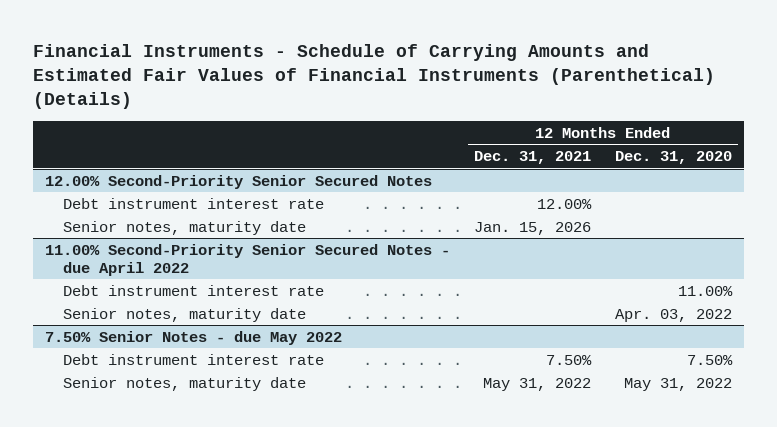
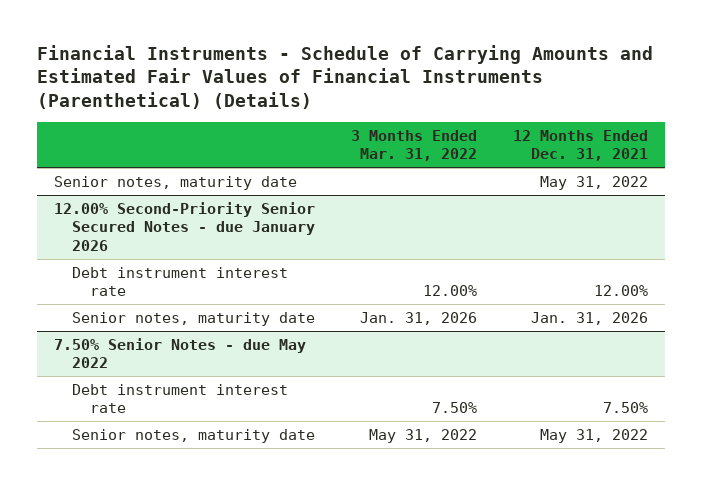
- | 12 Months Ended Dec. 31, 2021 | 12 Months Ended Dec. 31, 2020
+ | 3 Months Ended Mar. 31, 2022 | 12 Months Ended Dec. 31, 2021
- 12.00% Second-Priority Senior Secured Notes
+ Senior notes, maturity date | | May 31, 2022
+ 12.00% Second-Priority Senior Secured Notes - due January 2026
- Senior notes, maturity date | Jan. 15, 2026 |
- 11.00% Second-Priority Senior Secured Notes - due April 2022
- Debt instrument interest rate | | 11.00%
- Senior notes, maturity date | | Apr. 03, 2022
+ Senior notes, maturity date | Jan. 31, 2026 | Jan. 31, 2026

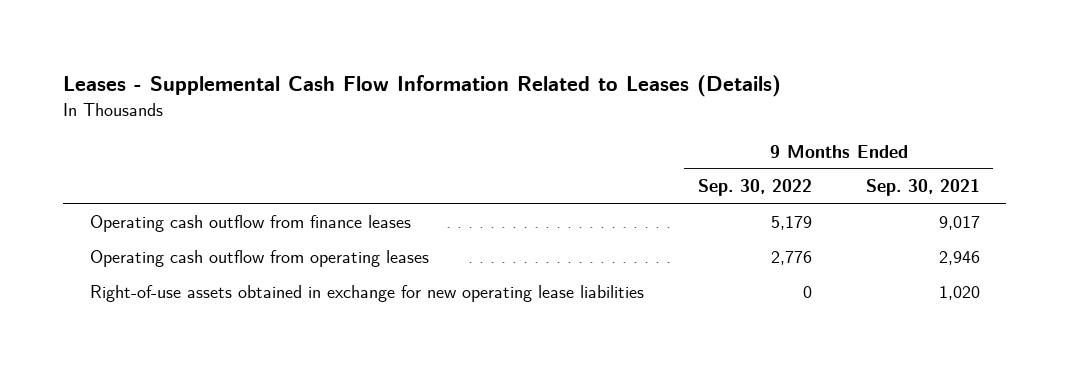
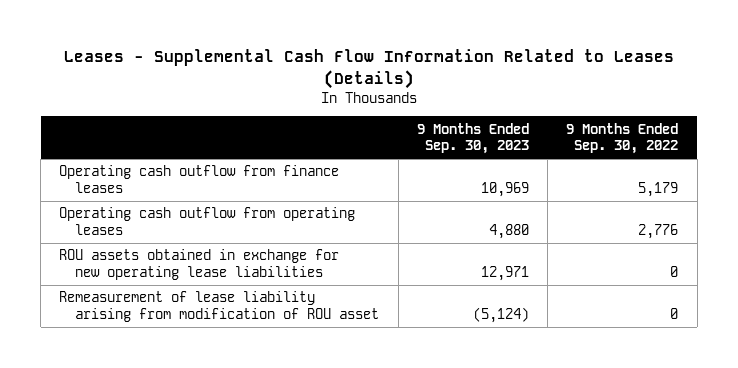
- | 9 Months Ended Sep. 30, 2022 | 9 Months Ended Sep. 30, 2021
+ | 9 Months Ended Sep. 30, 2023 | 9 Months Ended Sep. 30, 2022
- Right-of-use assets obtained in exchange for new operating lease liabilities | 0 | 1,020
+ ROU assets obtained in exchange for new operating lease liabilities | 12,971 | 0
+ Remeasurement of lease liability arising from modification of ROU asset | (5,124) | 0

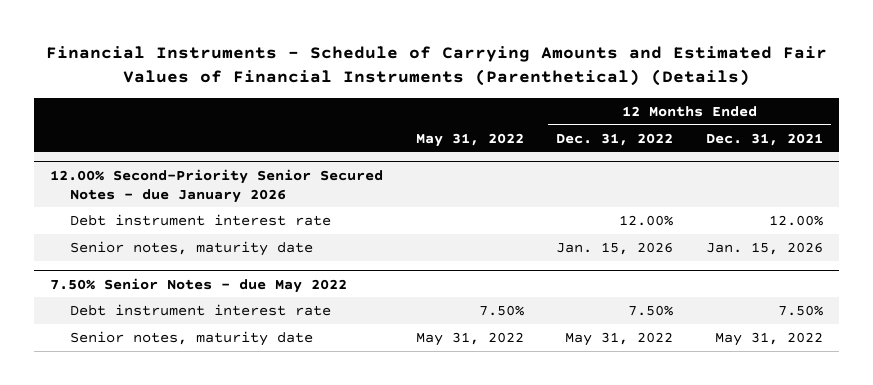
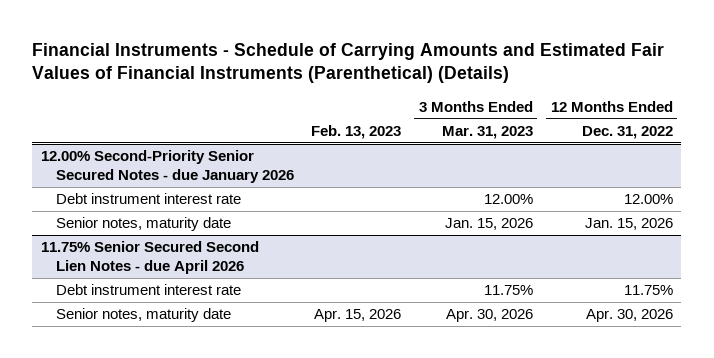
- | May 31, 2022 | 12 Months Ended Dec. 31, 2022 | 12 Months Ended Dec. 31, 2021
+ | Feb. 13, 2023 | 3 Months Ended Mar. 31, 2023 | 12 Months Ended Dec. 31, 2022
- 7.50% Senior Notes - due May 2022
- Debt instrument interest rate | 7.50% | 7.50% | 7.50%
- Senior notes, maturity date | May 31, 2022 | May 31, 2022 | May 31, 2022
+ 11.75% Senior Secured Second Lien Notes - due April 2026
+ Debt instrument interest rate | | 11.75% | 11.75%
+ Senior notes, maturity date | Apr. 15, 2026 | Apr. 30, 2026 | Apr. 30, 2026

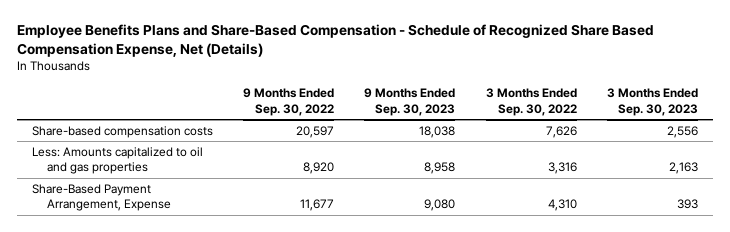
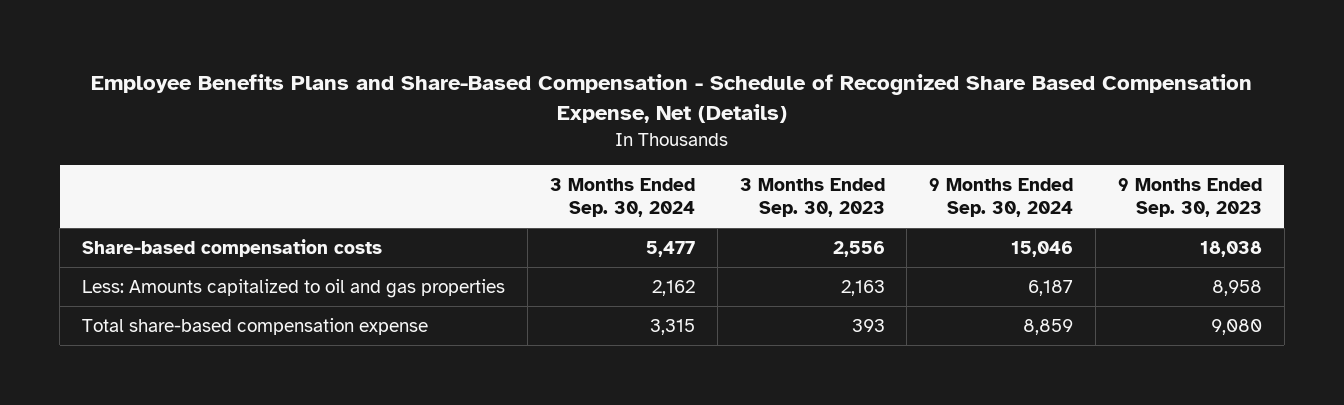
- | 9 Months Ended Sep. 30, 2022 | 9 Months Ended Sep. 30, 2023 | 3 Months Ended Sep. 30, 2022 | 3 Months Ended Sep. 30, 2023
+ | 3 Months Ended Sep. 30, 2024 | 3 Months Ended Sep. 30, 2023 | 9 Months Ended Sep. 30, 2024 | 9 Months Ended Sep. 30, 2023
- Share-Based Payment Arrangement, Expense | 11,677 | 9,080 | 4,310 | 393
+ Total share-based compensation expense | 3,315 | 393 | 8,859 | 9,080

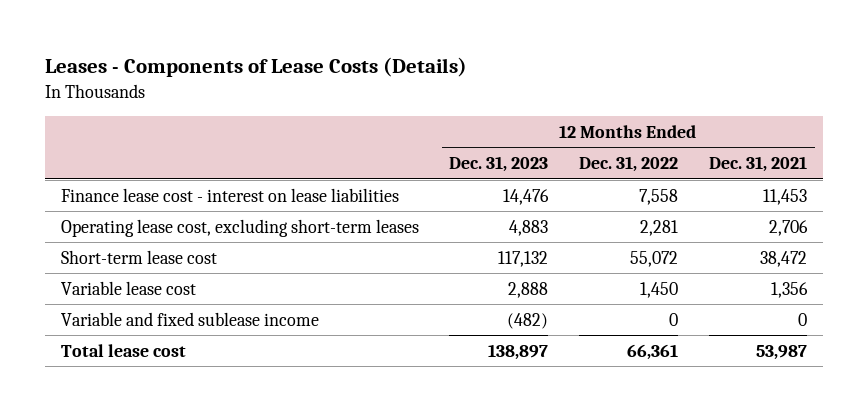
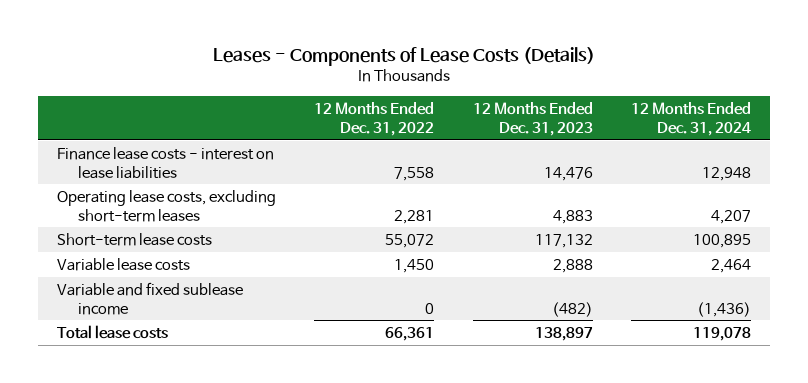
- | 12 Months Ended Dec. 31, 2023 | 12 Months Ended Dec. 31, 2022 | 12 Months Ended Dec. 31, 2021
+ | 12 Months Ended Dec. 31, 2022 | 12 Months Ended Dec. 31, 2023 | 12 Months Ended Dec. 31, 2024
- Finance lease cost - interest on lease liabilities | 14,476 | 7,558 | 11,453
- Operating lease cost, excluding short-term leases | 4,883 | 2,281 | 2,706
- Short-term lease cost | 117,132 | 55,072 | 38,472
- Variable lease cost | 2,888 | 1,450 | 1,356
+ Finance lease costs - interest on lease liabilities | 7,558 | 14,476 | 12,948
+ Operating lease costs, excluding short-term leases | 2,281 | 4,883 | 4,207
+ Short-term lease costs | 55,072 | 117,132 | 100,895
+ Variable lease costs | 1,450 | 2,888 | 2,464
- Total lease cost | 138,897 | 66,361 | 53,987
+ Total lease costs | 66,361 | 138,897 | 119,078

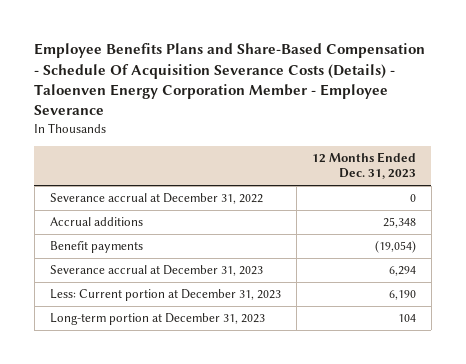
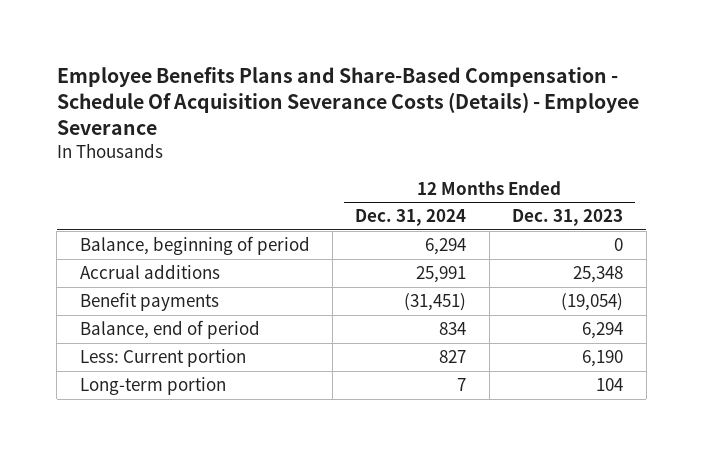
- Employee Benefits Plans and Share-Based Compensation - Schedule Of Acquisition Severance Costs (Details) - Taloenven Energy Corporation Member - Employee Severance
+ Employee Benefits Plans and Share-Based Compensation - Schedule Of Acquisition Severance Costs (Details) - Employee Severance
- | 12 Months Ended Dec. 31, 2023
+ | 12 Months Ended Dec. 31, 2024 | 12 Months Ended Dec. 31, 2023
- Severance accrual at December 31, 2022 | 0
+ Balance, beginning of period | 6,294 | 0
- Severance accrual at December 31, 2023 | 6,294
- Less: Current portion at December 31, 2023 | 6,190
- Long-term portion at December 31, 2023 | 104
+ Balance, end of period | 834 | 6,294
+ Less: Current portion | 827 | 6,190
+ Long-term portion | 7 | 104

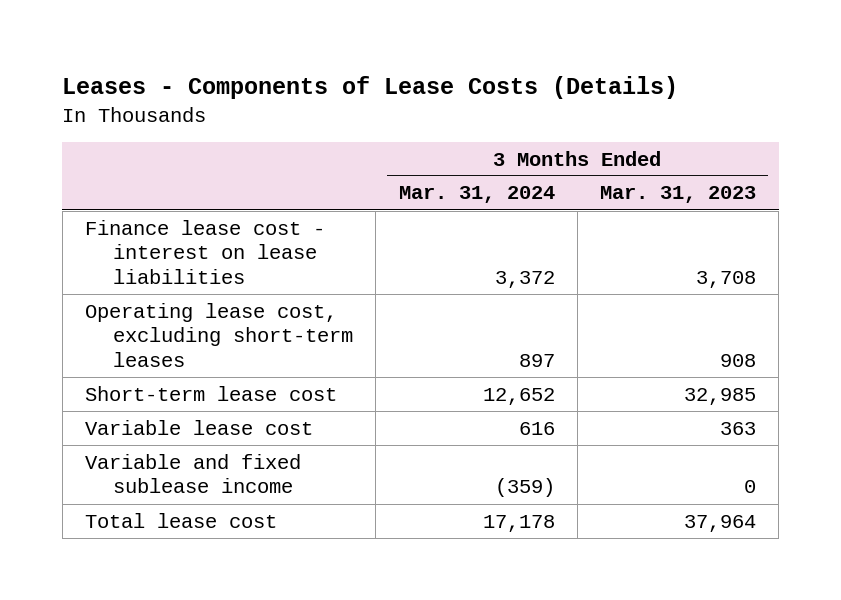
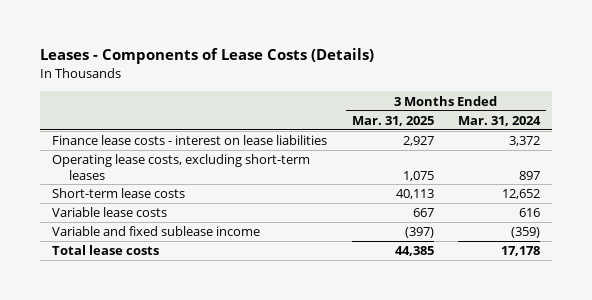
- | 3 Months Ended Mar. 31, 2024 | 3 Months Ended Mar. 31, 2023
+ | 3 Months Ended Mar. 31, 2025 | 3 Months Ended Mar. 31, 2024
- Finance lease cost - interest on lease liabilities | 3,372 | 3,708
- Operating lease cost, excluding short-term leases | 897 | 908
- Short-term lease cost | 12,652 | 32,985
- Variable lease cost | 616 | 363
+ Finance lease costs - interest on lease liabilities | 2,927 | 3,372
+ Operating lease costs, excluding short-term leases | 1,075 | 897
+ Short-term lease costs | 40,113 | 12,652
+ Variable lease costs | 667 | 616
- Total lease cost | 17,178 | 37,964
+ Total lease costs | 44,385 | 17,178

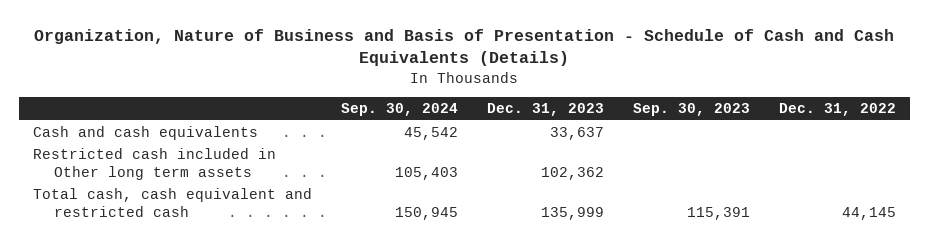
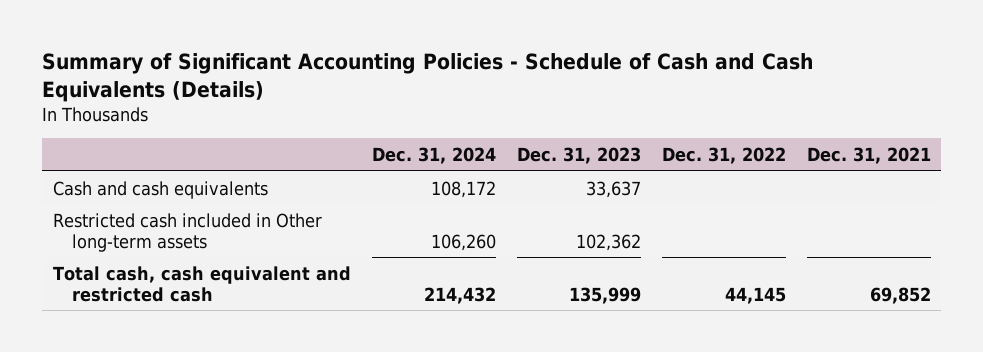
- Organization, Nature of Business and Basis of Presentation - Schedule of Cash and Cash Equivalents (Details)
+ Summary of Significant Accounting Policies - Schedule of Cash and Cash Equivalents (Details)
- | Sep. 30, 2024 | Dec. 31, 2023 | Sep. 30, 2023 | Dec. 31, 2022
+ | Dec. 31, 2024 | Dec. 31, 2023 | Dec. 31, 2022 | Dec. 31, 2021
- Restricted cash included in Other long term assets | 105,403 | 102,362 | |
+ Restricted cash included in Other long-term assets | 106,260 | 102,362 | |

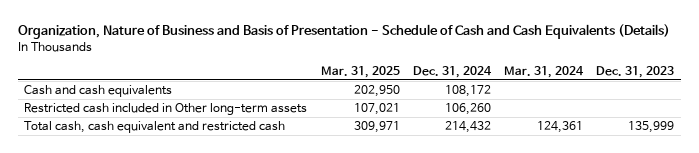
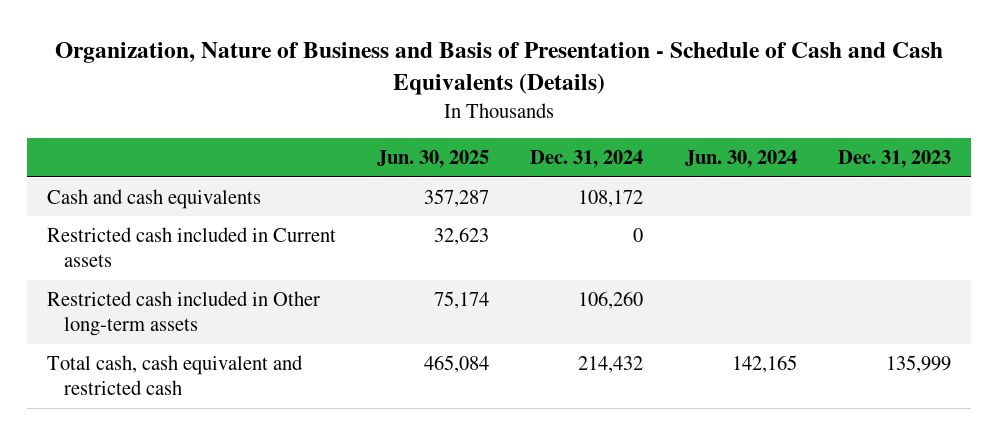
- | Mar. 31, 2025 | Dec. 31, 2024 | Mar. 31, 2024 | Dec. 31, 2023
+ | Jun. 30, 2025 | Dec. 31, 2024 | Jun. 30, 2024 | Dec. 31, 2023
+ Restricted cash included in Current assets | 32,623 | 0 | |

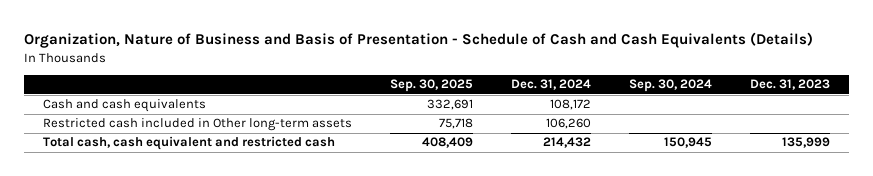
- | Jun. 30, 2025 | Dec. 31, 2024 | Jun. 30, 2024 | Dec. 31, 2023
+ | Sep. 30, 2025 | Dec. 31, 2024 | Sep. 30, 2024 | Dec. 31, 2023
- Restricted cash included in Current assets | 32,623 | 0 | |

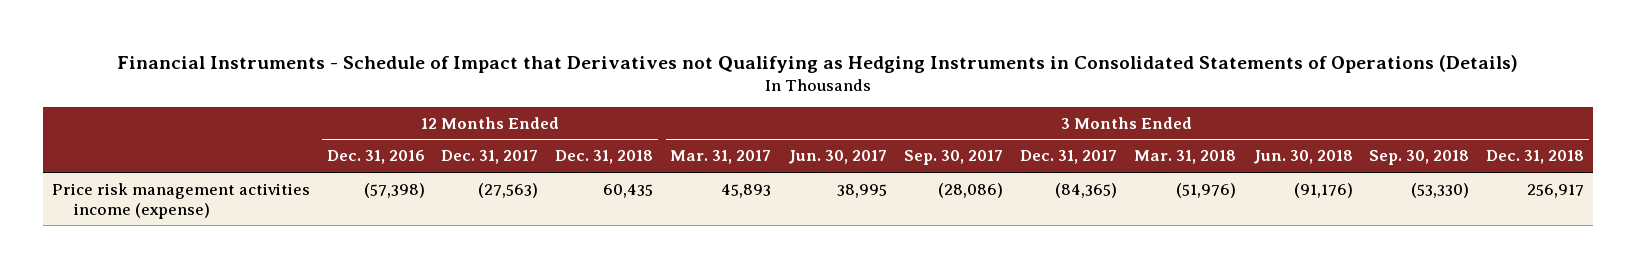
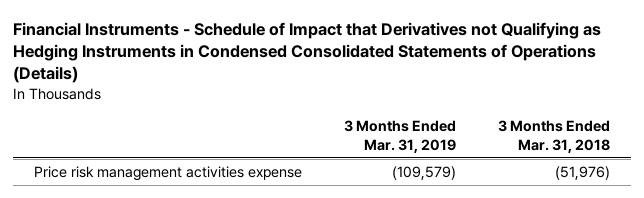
- Financial Instruments - Schedule of Impact that Derivatives not Qualifying as Hedging Instruments in Consolidated Statements of Operations (Details)
+ Financial Instruments - Schedule of Impact that Derivatives not Qualifying as Hedging Instruments in Condensed Consolidated Statements of Operations (Details)
- | 12 Months Ended Dec. 31, 2016 | 12 Months Ended Dec. 31, 2017 | 12 Months Ended Dec. 31, 2018 | 3 Months Ended Mar. 31, 2017 | 3 Months Ended Jun. 30, 2017 | 3 Months Ended Sep. 30, 2017 | 3 Months Ended Dec. 31, 2017 | 3 Months Ended Mar. 31, 2018 | 3 Months Ended Jun. 30, 2018 | 3 Months Ended Sep. 30, 2018 | 3 Months Ended Dec. 31, 2018
+ | 3 Months Ended Mar. 31, 2019 | 3 Months Ended Mar. 31, 2018
- Price risk management activities income (expense) | (57,398) | (27,563) | 60,435 | 45,893 | 38,995 | (28,086) | (84,365) | (51,976) | (91,176) | (53,330) | 256,917
+ Price risk management activities expense | (109,579) | (51,976)

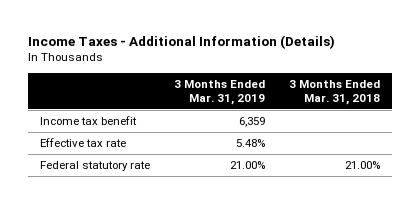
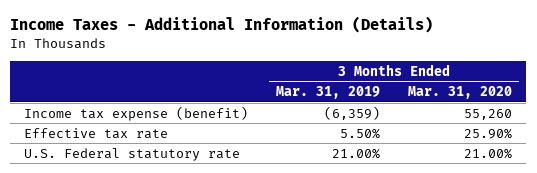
- | 3 Months Ended Mar. 31, 2019 | 3 Months Ended Mar. 31, 2018
+ | 3 Months Ended Mar. 31, 2019 | 3 Months Ended Mar. 31, 2020
- Income tax benefit | 6,359 |
- Effective tax rate | 5.48% |
- Federal statutory rate | 21.00% | 21.00%
+ Income tax expense (benefit) | (6,359) | 55,260
+ Effective tax rate | 5.50% | 25.90%
+ U.S. Federal statutory rate | 21.00% | 21.00%

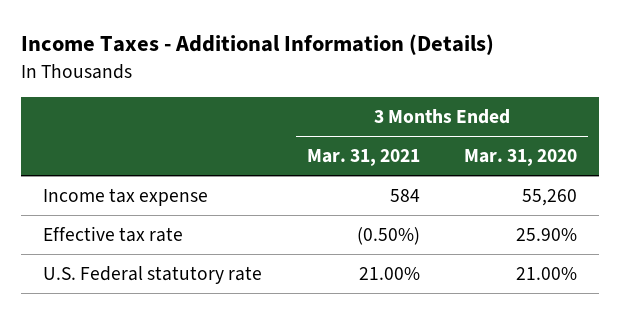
- | 3 Months Ended Mar. 31, 2019 | 3 Months Ended Mar. 31, 2020
+ | 3 Months Ended Mar. 31, 2021 | 3 Months Ended Mar. 31, 2020
- Income tax expense (benefit) | (6,359) | 55,260
+ Income tax expense | 584 | 55,260

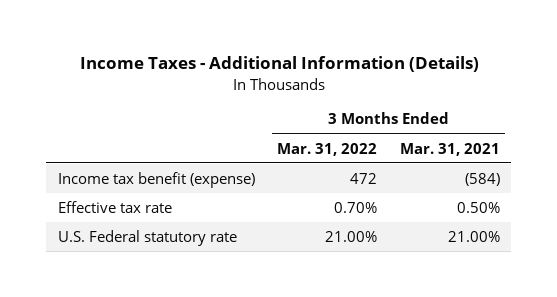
- | 3 Months Ended Mar. 31, 2021 | 3 Months Ended Mar. 31, 2020
+ | 3 Months Ended Mar. 31, 2022 | 3 Months Ended Mar. 31, 2021
- Income tax expense | 584 | 55,260
- Effective tax rate | (0.50%) | 25.90%
+ Income tax benefit (expense) | 472 | (584)
+ Effective tax rate | 0.70% | 0.50%

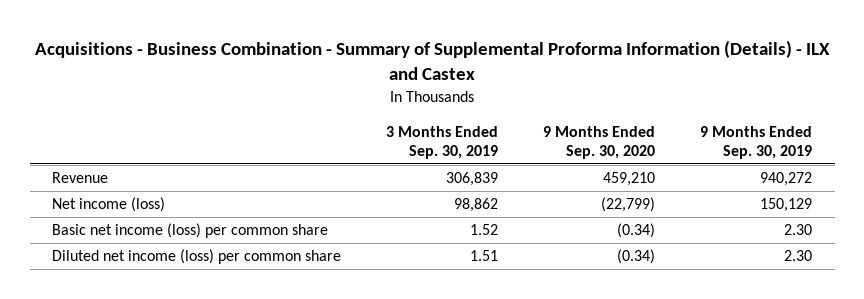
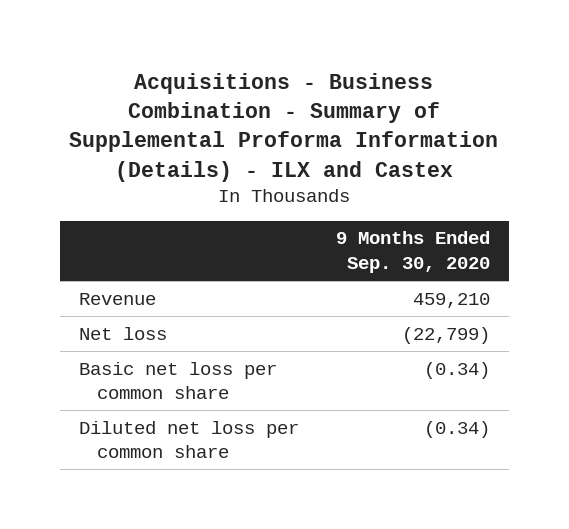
- | 3 Months Ended Sep. 30, 2019 | 9 Months Ended Sep. 30, 2020 | 9 Months Ended Sep. 30, 2019
+ | 9 Months Ended Sep. 30, 2020
- Net income (loss) | 98,862 | (22,799) | 150,129
- Basic net income (loss) per common share | 1.52 | (0.34) | 2.30
- Diluted net income (loss) per common share | 1.51 | (0.34) | 2.30
+ Net loss | (22,799)
+ Basic net loss per common share | (0.34)
+ Diluted net loss per common share | (0.34)

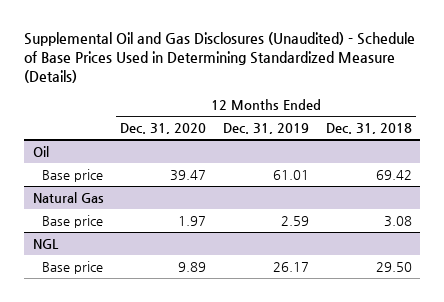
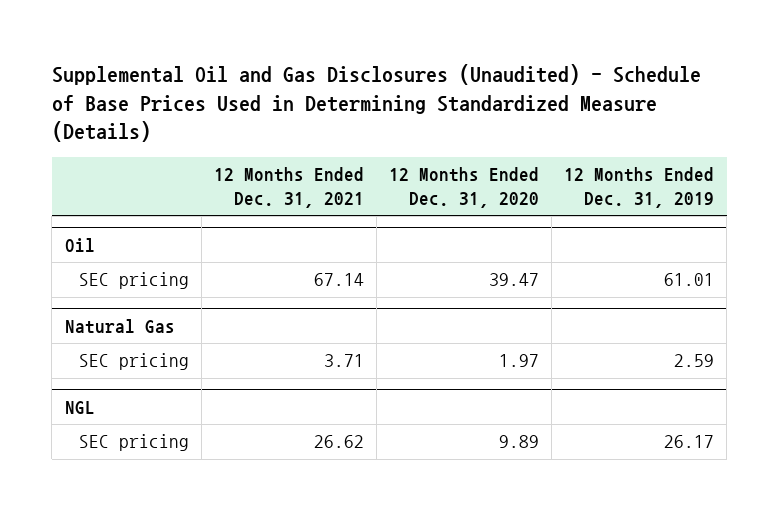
- | 12 Months Ended Dec. 31, 2020 | 12 Months Ended Dec. 31, 2019 | 12 Months Ended Dec. 31, 2018
+ | 12 Months Ended Dec. 31, 2021 | 12 Months Ended Dec. 31, 2020 | 12 Months Ended Dec. 31, 2019
@ Oil
- Base price | 39.47 | 61.01 | 69.42
+ SEC pricing | 67.14 | 39.47 | 61.01
@ Natural Gas
- Base price | 1.97 | 2.59 | 3.08
+ SEC pricing | 3.71 | 1.97 | 2.59
@ NGL
- Base price | 9.89 | 26.17 | 29.50
+ SEC pricing | 26.62 | 9.89 | 26.17

